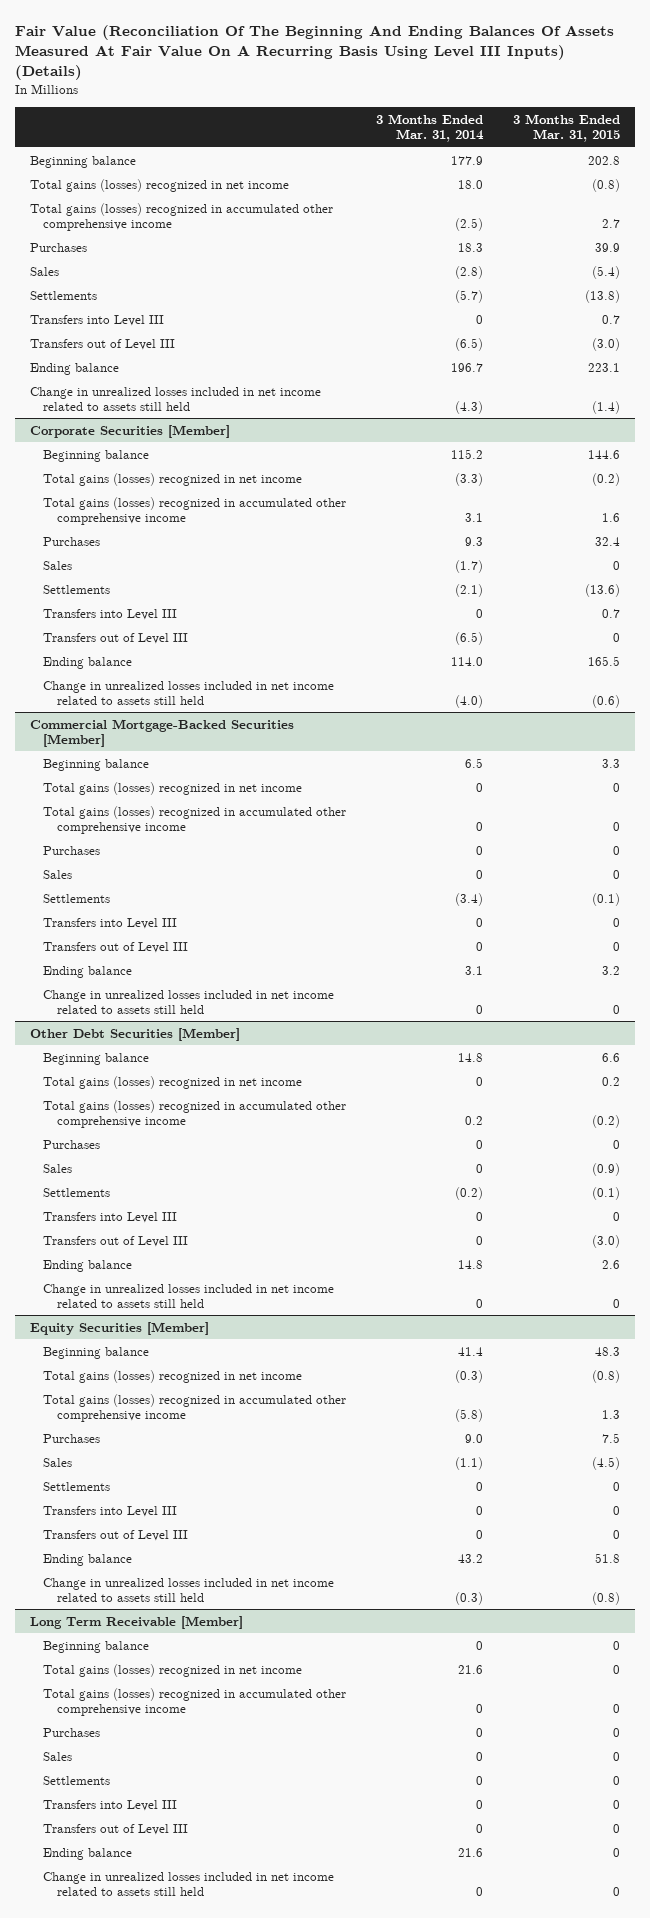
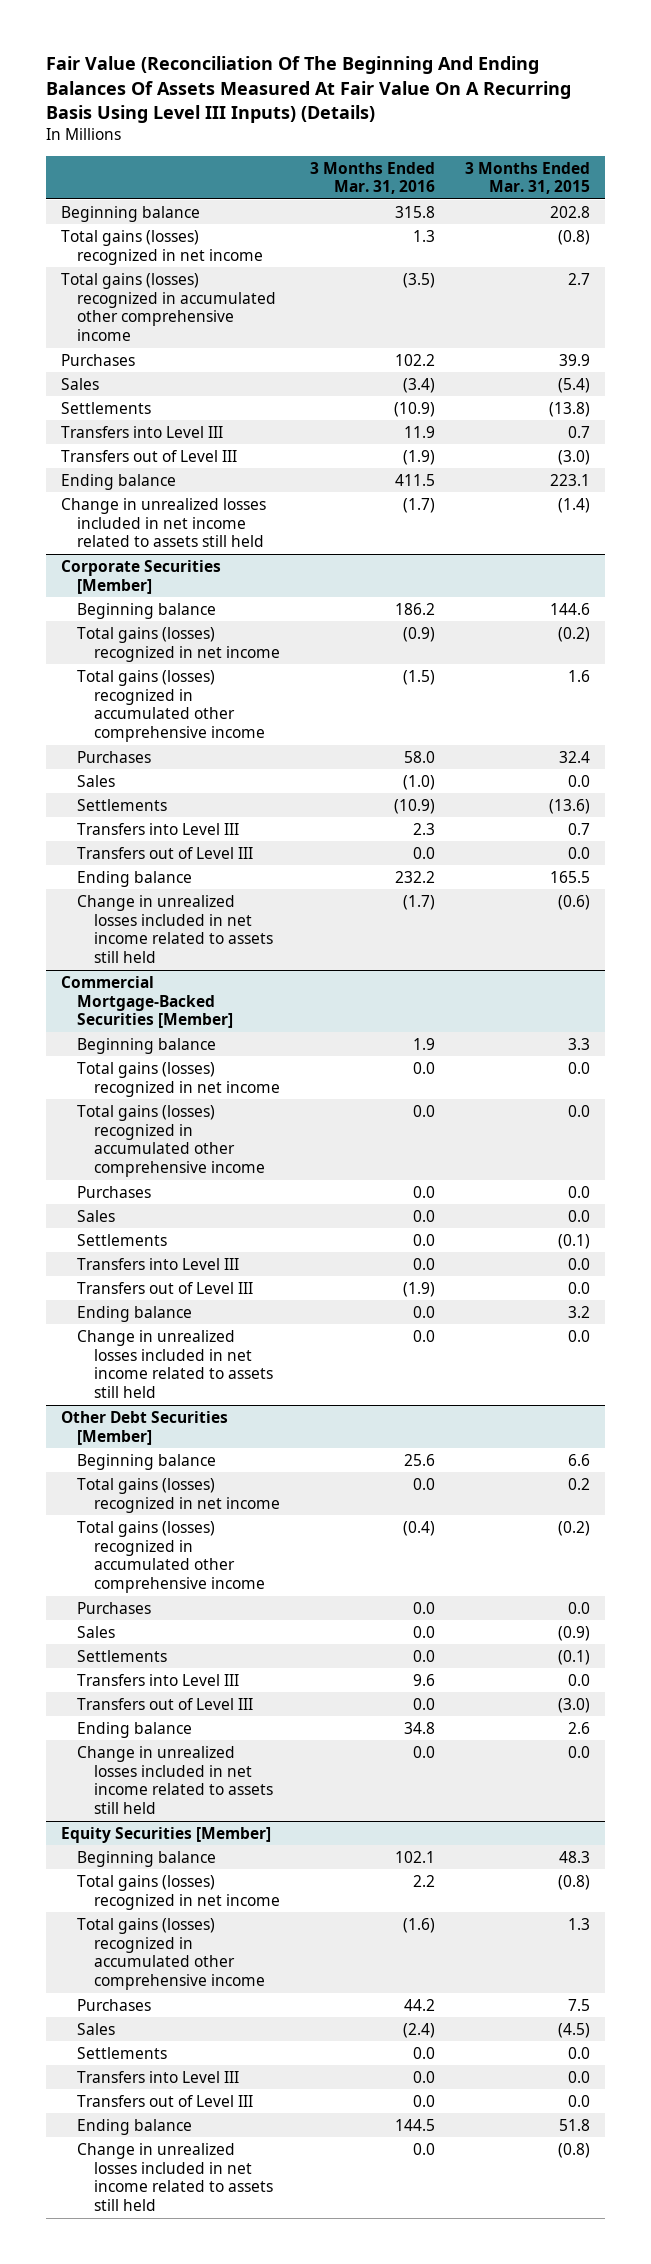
- | 3 Months Ended Mar. 31, 2014 | 3 Months Ended Mar. 31, 2015
+ | 3 Months Ended Mar. 31, 2016 | 3 Months Ended Mar. 31, 2015
@ Corporate Securities [Member]
- Sales | (1.7) | 0
+ Sales | (1.0) | 0.0
- Transfers out of Level III | (6.5) | 0
+ Transfers out of Level III | 0.0 | 0.0
@ Commercial Mortgage-Backed Securities [Member]
- Total gains (losses) recognized in net income | 0 | 0
- Total gains (losses) recognized in accumulated other comprehensive income | 0 | 0
- Purchases | 0 | 0
- Sales | 0 | 0
+ Total gains (losses) recognized in net income | 0.0 | 0.0
+ Total gains (losses) recognized in accumulated other comprehensive income | 0.0 | 0.0
+ Purchases | 0.0 | 0.0
+ Sales | 0.0 | 0.0
- Transfers into Level III | 0 | 0
- Transfers out of Level III | 0 | 0
+ Transfers into Level III | 0.0 | 0.0
+ Transfers out of Level III | (1.9) | 0.0
- Change in unrealized losses included in net income related to assets still held | 0 | 0
+ Change in unrealized losses included in net income related to assets still held | 0.0 | 0.0
@ Other Debt Securities [Member]
- Purchases | 0 | 0
+ Purchases | 0.0 | 0.0
- Transfers into Level III | 0 | 0
+ Transfers into Level III | 9.6 | 0.0
- Change in unrealized losses included in net income related to assets still held | 0 | 0
+ Change in unrealized losses included in net income related to assets still held | 0.0 | 0.0
@ Equity Securities [Member]
- Settlements | 0 | 0
- Transfers into Level III | 0 | 0
- Transfers out of Level III | 0 | 0
+ Settlements | 0.0 | 0.0
+ Transfers into Level III | 0.0 | 0.0
+ Transfers out of Level III | 0.0 | 0.0
- Long Term Receivable [Member]
- Beginning balance | 0 | 0
- Total gains (losses) recognized in net income | 21.6 | 0
- Total gains (losses) recognized in accumulated other comprehensive income | 0 | 0
- Purchases | 0 | 0
- Sales | 0 | 0
- Settlements | 0 | 0
- Transfers into Level III | 0 | 0
- Transfers out of Level III | 0 | 0
- Ending balance | 21.6 | 0
- Change in unrealized losses included in net income related to assets still held | 0 | 0

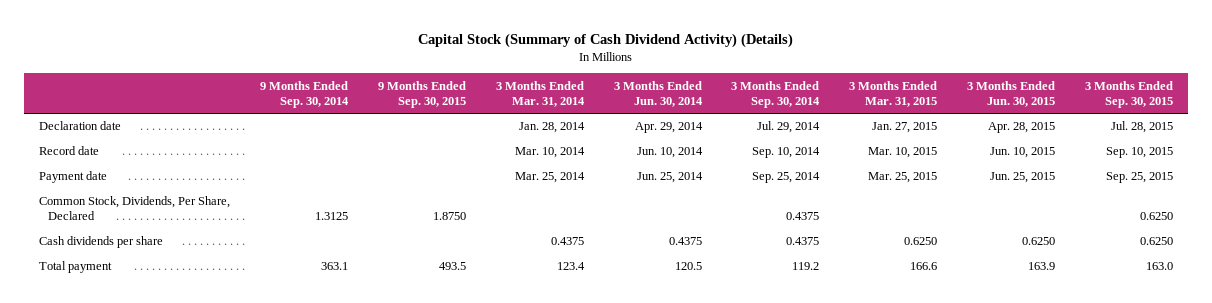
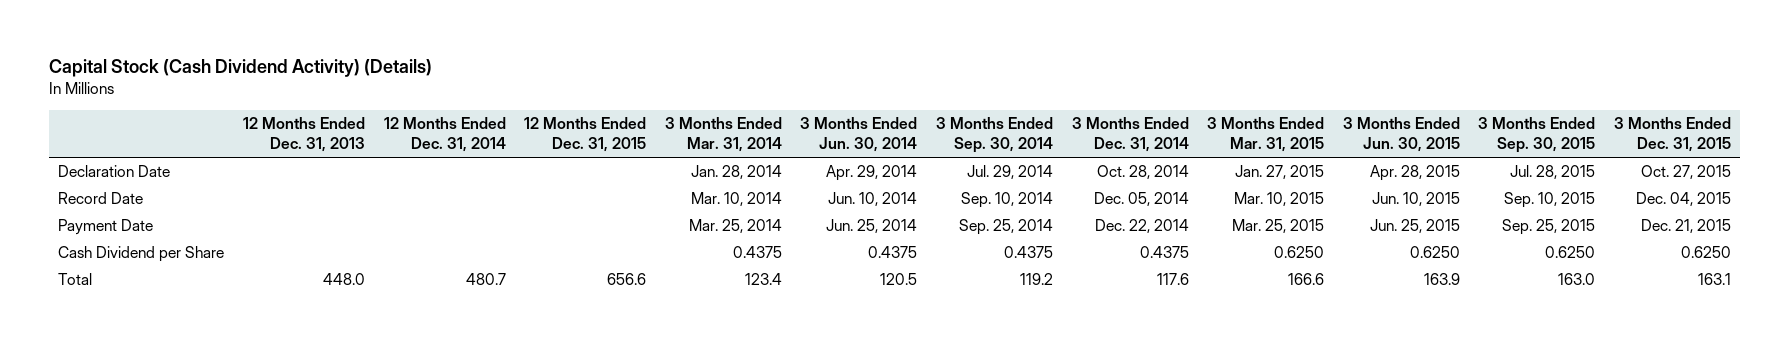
- Capital Stock (Summary of Cash Dividend Activity) (Details)
+ Capital Stock (Cash Dividend Activity) (Details)
- | 9 Months Ended Sep. 30, 2014 | 9 Months Ended Sep. 30, 2015 | 3 Months Ended Mar. 31, 2014 | 3 Months Ended Jun. 30, 2014 | 3 Months Ended Sep. 30, 2014 | 3 Months Ended Mar. 31, 2015 | 3 Months Ended Jun. 30, 2015 | 3 Months Ended Sep. 30, 2015
+ | 12 Months Ended Dec. 31, 2013 | 12 Months Ended Dec. 31, 2014 | 12 Months Ended Dec. 31, 2015 | 3 Months Ended Mar. 31, 2014 | 3 Months Ended Jun. 30, 2014 | 3 Months Ended Sep. 30, 2014 | 3 Months Ended Dec. 31, 2014 | 3 Months Ended Mar. 31, 2015 | 3 Months Ended Jun. 30, 2015 | 3 Months Ended Sep. 30, 2015 | 3 Months Ended Dec. 31, 2015
- Declaration date | | | Jan. 28, 2014 | Apr. 29, 2014 | Jul. 29, 2014 | Jan. 27, 2015 | Apr. 28, 2015 | Jul. 28, 2015
- Record date | | | Mar. 10, 2014 | Jun. 10, 2014 | Sep. 10, 2014 | Mar. 10, 2015 | Jun. 10, 2015 | Sep. 10, 2015
- Payment date | | | Mar. 25, 2014 | Jun. 25, 2014 | Sep. 25, 2014 | Mar. 25, 2015 | Jun. 25, 2015 | Sep. 25, 2015
- Common Stock, Dividends, Per Share, Declared | 1.3125 | 1.8750 | | | 0.4375 | | | 0.6250
- Cash dividends per share | | | 0.4375 | 0.4375 | 0.4375 | 0.6250 | 0.6250 | 0.6250
- Total payment | 363.1 | 493.5 | 123.4 | 120.5 | 119.2 | 166.6 | 163.9 | 163.0
+ Declaration Date | | | | Jan. 28, 2014 | Apr. 29, 2014 | Jul. 29, 2014 | Oct. 28, 2014 | Jan. 27, 2015 | Apr. 28, 2015 | Jul. 28, 2015 | Oct. 27, 2015
+ Record Date | | | | Mar. 10, 2014 | Jun. 10, 2014 | Sep. 10, 2014 | Dec. 05, 2014 | Mar. 10, 2015 | Jun. 10, 2015 | Sep. 10, 2015 | Dec. 04, 2015
+ Payment Date | | | | Mar. 25, 2014 | Jun. 25, 2014 | Sep. 25, 2014 | Dec. 22, 2014 | Mar. 25, 2015 | Jun. 25, 2015 | Sep. 25, 2015 | Dec. 21, 2015
+ Cash Dividend per Share | | | | 0.4375 | 0.4375 | 0.4375 | 0.4375 | 0.6250 | 0.6250 | 0.6250 | 0.6250
+ Total | 448.0 | 480.7 | 656.6 | 123.4 | 120.5 | 119.2 | 117.6 | 166.6 | 163.9 | 163.0 | 163.1

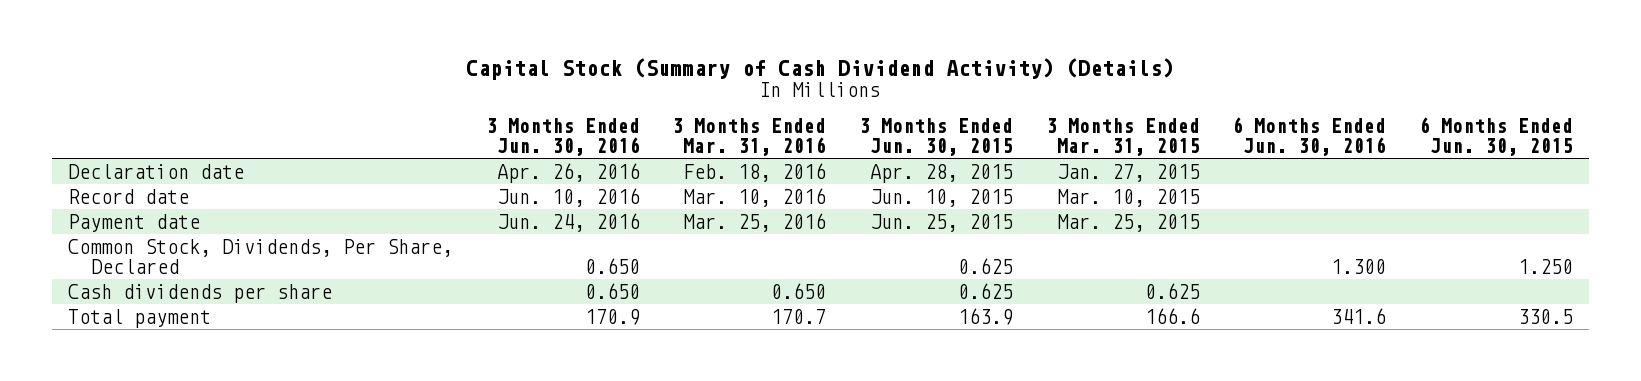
- Capital Stock (Cash Dividend Activity) (Details)
+ Capital Stock (Summary of Cash Dividend Activity) (Details)
- | 12 Months Ended Dec. 31, 2013 | 12 Months Ended Dec. 31, 2014 | 12 Months Ended Dec. 31, 2015 | 3 Months Ended Mar. 31, 2014 | 3 Months Ended Jun. 30, 2014 | 3 Months Ended Sep. 30, 2014 | 3 Months Ended Dec. 31, 2014 | 3 Months Ended Mar. 31, 2015 | 3 Months Ended Jun. 30, 2015 | 3 Months Ended Sep. 30, 2015 | 3 Months Ended Dec. 31, 2015
+ | 3 Months Ended Jun. 30, 2016 | 3 Months Ended Mar. 31, 2016 | 3 Months Ended Jun. 30, 2015 | 3 Months Ended Mar. 31, 2015 | 6 Months Ended Jun. 30, 2016 | 6 Months Ended Jun. 30, 2015
- Declaration Date | | | | Jan. 28, 2014 | Apr. 29, 2014 | Jul. 29, 2014 | Oct. 28, 2014 | Jan. 27, 2015 | Apr. 28, 2015 | Jul. 28, 2015 | Oct. 27, 2015
- Record Date | | | | Mar. 10, 2014 | Jun. 10, 2014 | Sep. 10, 2014 | Dec. 05, 2014 | Mar. 10, 2015 | Jun. 10, 2015 | Sep. 10, 2015 | Dec. 04, 2015
- Payment Date | | | | Mar. 25, 2014 | Jun. 25, 2014 | Sep. 25, 2014 | Dec. 22, 2014 | Mar. 25, 2015 | Jun. 25, 2015 | Sep. 25, 2015 | Dec. 21, 2015
- Cash Dividend per Share | | | | 0.4375 | 0.4375 | 0.4375 | 0.4375 | 0.6250 | 0.6250 | 0.6250 | 0.6250
- Total | 448.0 | 480.7 | 656.6 | 123.4 | 120.5 | 119.2 | 117.6 | 166.6 | 163.9 | 163.0 | 163.1
+ Declaration date | Apr. 26, 2016 | Feb. 18, 2016 | Apr. 28, 2015 | Jan. 27, 2015 | |
+ Record date | Jun. 10, 2016 | Mar. 10, 2016 | Jun. 10, 2015 | Mar. 10, 2015 | |
+ Payment date | Jun. 24, 2016 | Mar. 25, 2016 | Jun. 25, 2015 | Mar. 25, 2015 | |
+ Common Stock, Dividends, Per Share, Declared | 0.650 | | 0.625 | | 1.300 | 1.250
+ Cash dividends per share | 0.650 | 0.650 | 0.625 | 0.625 | |
+ Total payment | 170.9 | 170.7 | 163.9 | 166.6 | 341.6 | 330.5

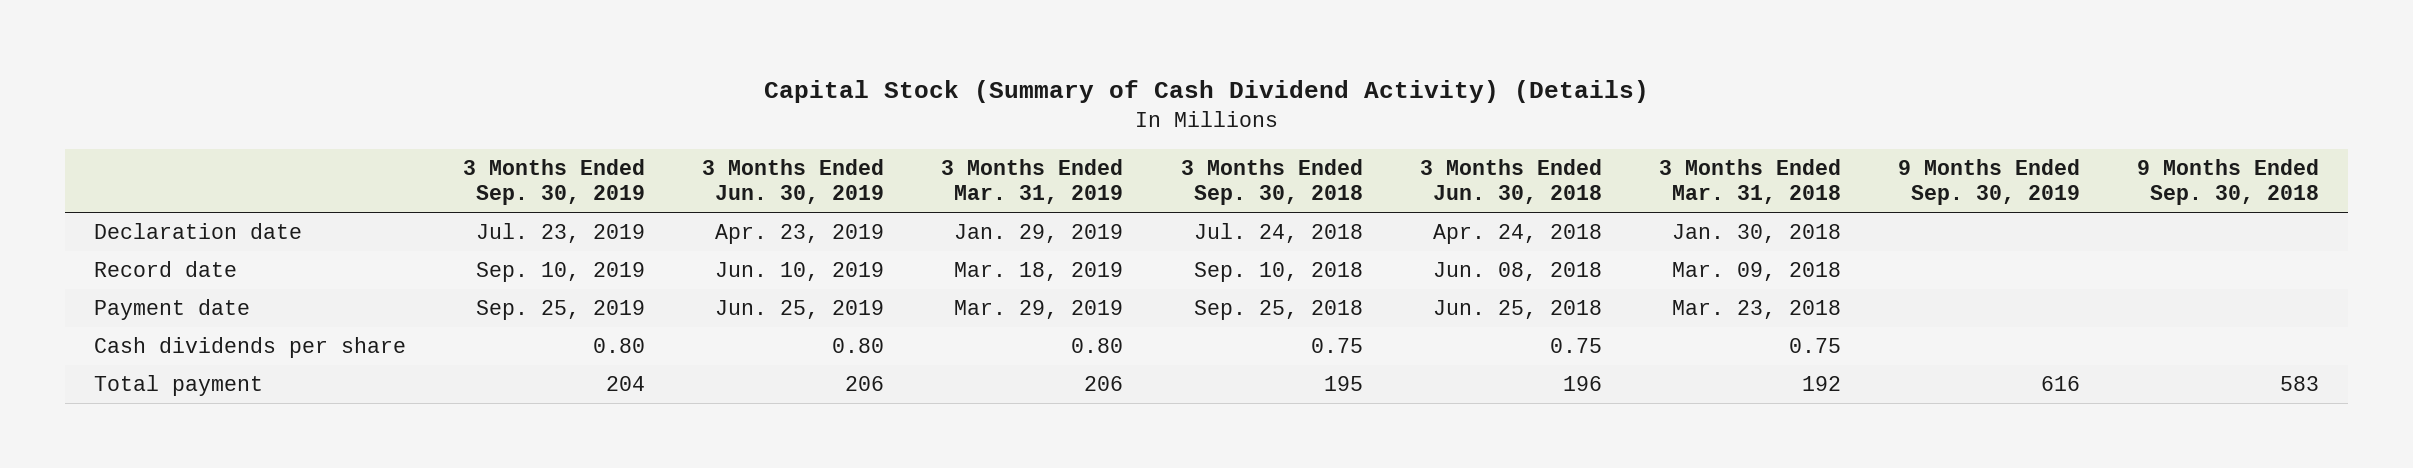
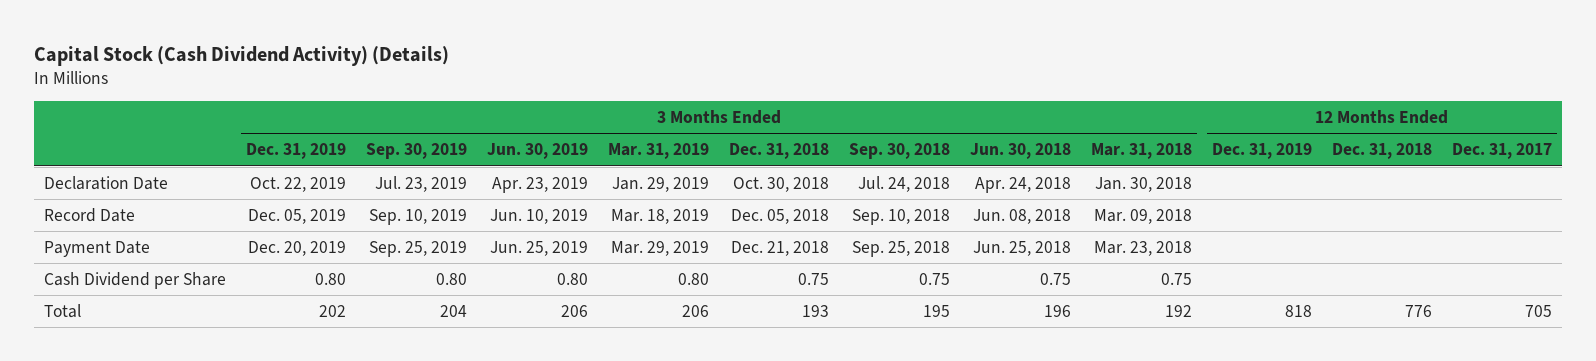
- Capital Stock (Summary of Cash Dividend Activity) (Details)
+ Capital Stock (Cash Dividend Activity) (Details)
- | 3 Months Ended Sep. 30, 2019 | 3 Months Ended Jun. 30, 2019 | 3 Months Ended Mar. 31, 2019 | 3 Months Ended Sep. 30, 2018 | 3 Months Ended Jun. 30, 2018 | 3 Months Ended Mar. 31, 2018 | 9 Months Ended Sep. 30, 2019 | 9 Months Ended Sep. 30, 2018
+ | 3 Months Ended Dec. 31, 2019 | 3 Months Ended Sep. 30, 2019 | 3 Months Ended Jun. 30, 2019 | 3 Months Ended Mar. 31, 2019 | 3 Months Ended Dec. 31, 2018 | 3 Months Ended Sep. 30, 2018 | 3 Months Ended Jun. 30, 2018 | 3 Months Ended Mar. 31, 2018 | 12 Months Ended Dec. 31, 2019 | 12 Months Ended Dec. 31, 2018 | 12 Months Ended Dec. 31, 2017
- Declaration date | Jul. 23, 2019 | Apr. 23, 2019 | Jan. 29, 2019 | Jul. 24, 2018 | Apr. 24, 2018 | Jan. 30, 2018 | |
- Record date | Sep. 10, 2019 | Jun. 10, 2019 | Mar. 18, 2019 | Sep. 10, 2018 | Jun. 08, 2018 | Mar. 09, 2018 | |
- Payment date | Sep. 25, 2019 | Jun. 25, 2019 | Mar. 29, 2019 | Sep. 25, 2018 | Jun. 25, 2018 | Mar. 23, 2018 | |
- Cash dividends per share | 0.80 | 0.80 | 0.80 | 0.75 | 0.75 | 0.75 | |
- Total payment | 204 | 206 | 206 | 195 | 196 | 192 | 616 | 583
+ Declaration Date | Oct. 22, 2019 | Jul. 23, 2019 | Apr. 23, 2019 | Jan. 29, 2019 | Oct. 30, 2018 | Jul. 24, 2018 | Apr. 24, 2018 | Jan. 30, 2018 | | |
+ Record Date | Dec. 05, 2019 | Sep. 10, 2019 | Jun. 10, 2019 | Mar. 18, 2019 | Dec. 05, 2018 | Sep. 10, 2018 | Jun. 08, 2018 | Mar. 09, 2018 | | |
+ Payment Date | Dec. 20, 2019 | Sep. 25, 2019 | Jun. 25, 2019 | Mar. 29, 2019 | Dec. 21, 2018 | Sep. 25, 2018 | Jun. 25, 2018 | Mar. 23, 2018 | | |
+ Cash Dividend per Share | 0.80 | 0.80 | 0.80 | 0.80 | 0.75 | 0.75 | 0.75 | 0.75 | | |
+ Total | 202 | 204 | 206 | 206 | 193 | 195 | 196 | 192 | 818 | 776 | 705

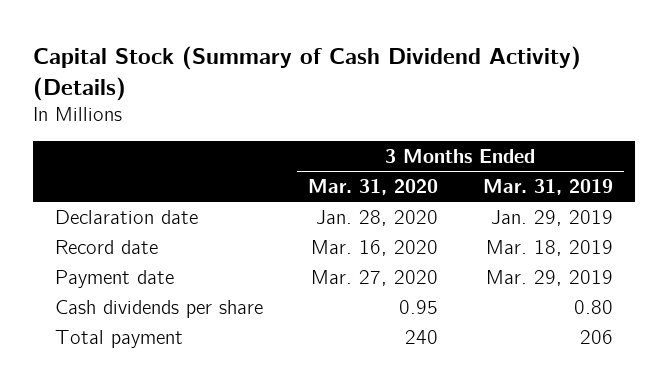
- Capital Stock (Cash Dividend Activity) (Details)
+ Capital Stock (Summary of Cash Dividend Activity) (Details)
- | 3 Months Ended Dec. 31, 2019 | 3 Months Ended Sep. 30, 2019 | 3 Months Ended Jun. 30, 2019 | 3 Months Ended Mar. 31, 2019 | 3 Months Ended Dec. 31, 2018 | 3 Months Ended Sep. 30, 2018 | 3 Months Ended Jun. 30, 2018 | 3 Months Ended Mar. 31, 2018 | 12 Months Ended Dec. 31, 2019 | 12 Months Ended Dec. 31, 2018 | 12 Months Ended Dec. 31, 2017
+ | 3 Months Ended Mar. 31, 2020 | 3 Months Ended Mar. 31, 2019
- Declaration Date | Oct. 22, 2019 | Jul. 23, 2019 | Apr. 23, 2019 | Jan. 29, 2019 | Oct. 30, 2018 | Jul. 24, 2018 | Apr. 24, 2018 | Jan. 30, 2018 | | |
- Record Date | Dec. 05, 2019 | Sep. 10, 2019 | Jun. 10, 2019 | Mar. 18, 2019 | Dec. 05, 2018 | Sep. 10, 2018 | Jun. 08, 2018 | Mar. 09, 2018 | | |
- Payment Date | Dec. 20, 2019 | Sep. 25, 2019 | Jun. 25, 2019 | Mar. 29, 2019 | Dec. 21, 2018 | Sep. 25, 2018 | Jun. 25, 2018 | Mar. 23, 2018 | | |
- Cash Dividend per Share | 0.80 | 0.80 | 0.80 | 0.80 | 0.75 | 0.75 | 0.75 | 0.75 | | |
- Total | 202 | 204 | 206 | 206 | 193 | 195 | 196 | 192 | 818 | 776 | 705
+ Declaration date | Jan. 28, 2020 | Jan. 29, 2019
+ Record date | Mar. 16, 2020 | Mar. 18, 2019
+ Payment date | Mar. 27, 2020 | Mar. 29, 2019
+ Cash dividends per share | 0.95 | 0.80
+ Total payment | 240 | 206

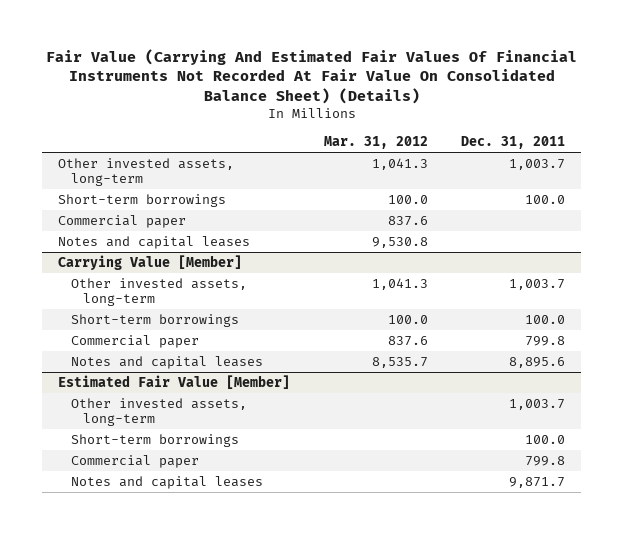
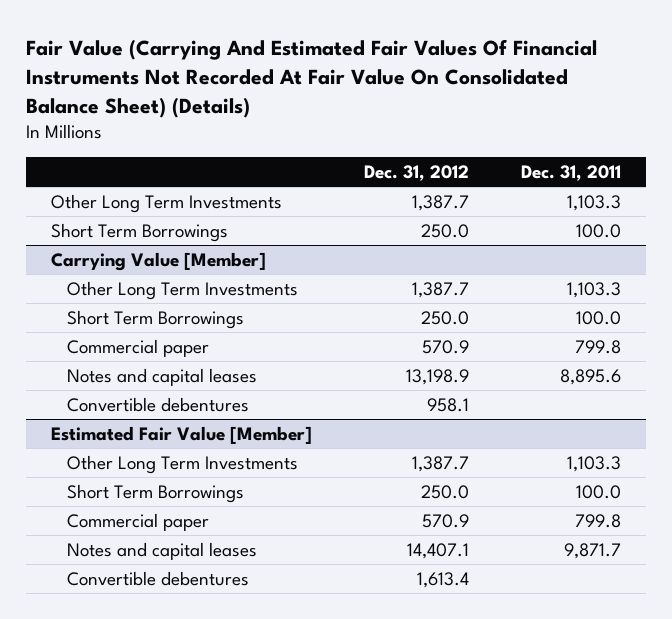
- | Mar. 31, 2012 | Dec. 31, 2011
+ | Dec. 31, 2012 | Dec. 31, 2011
- Other invested assets, long-term | 1,041.3 | 1,003.7
- Short-term borrowings | 100.0 | 100.0
- Commercial paper | 837.6 |
- Notes and capital leases | 9,530.8 |
+ Other Long Term Investments | 1,387.7 | 1,103.3
+ Short Term Borrowings | 250.0 | 100.0
@ Carrying Value [Member]
- Other invested assets, long-term | 1,041.3 | 1,003.7
- Short-term borrowings | 100.0 | 100.0
+ Other Long Term Investments | 1,387.7 | 1,103.3
+ Short Term Borrowings | 250.0 | 100.0
+ Convertible debentures | 958.1 |
@ Estimated Fair Value [Member]
- Other invested assets, long-term | | 1,003.7
- Short-term borrowings | | 100.0
+ Other Long Term Investments | 1,387.7 | 1,103.3
+ Short Term Borrowings | 250.0 | 100.0
+ Convertible debentures | 1,613.4 |

